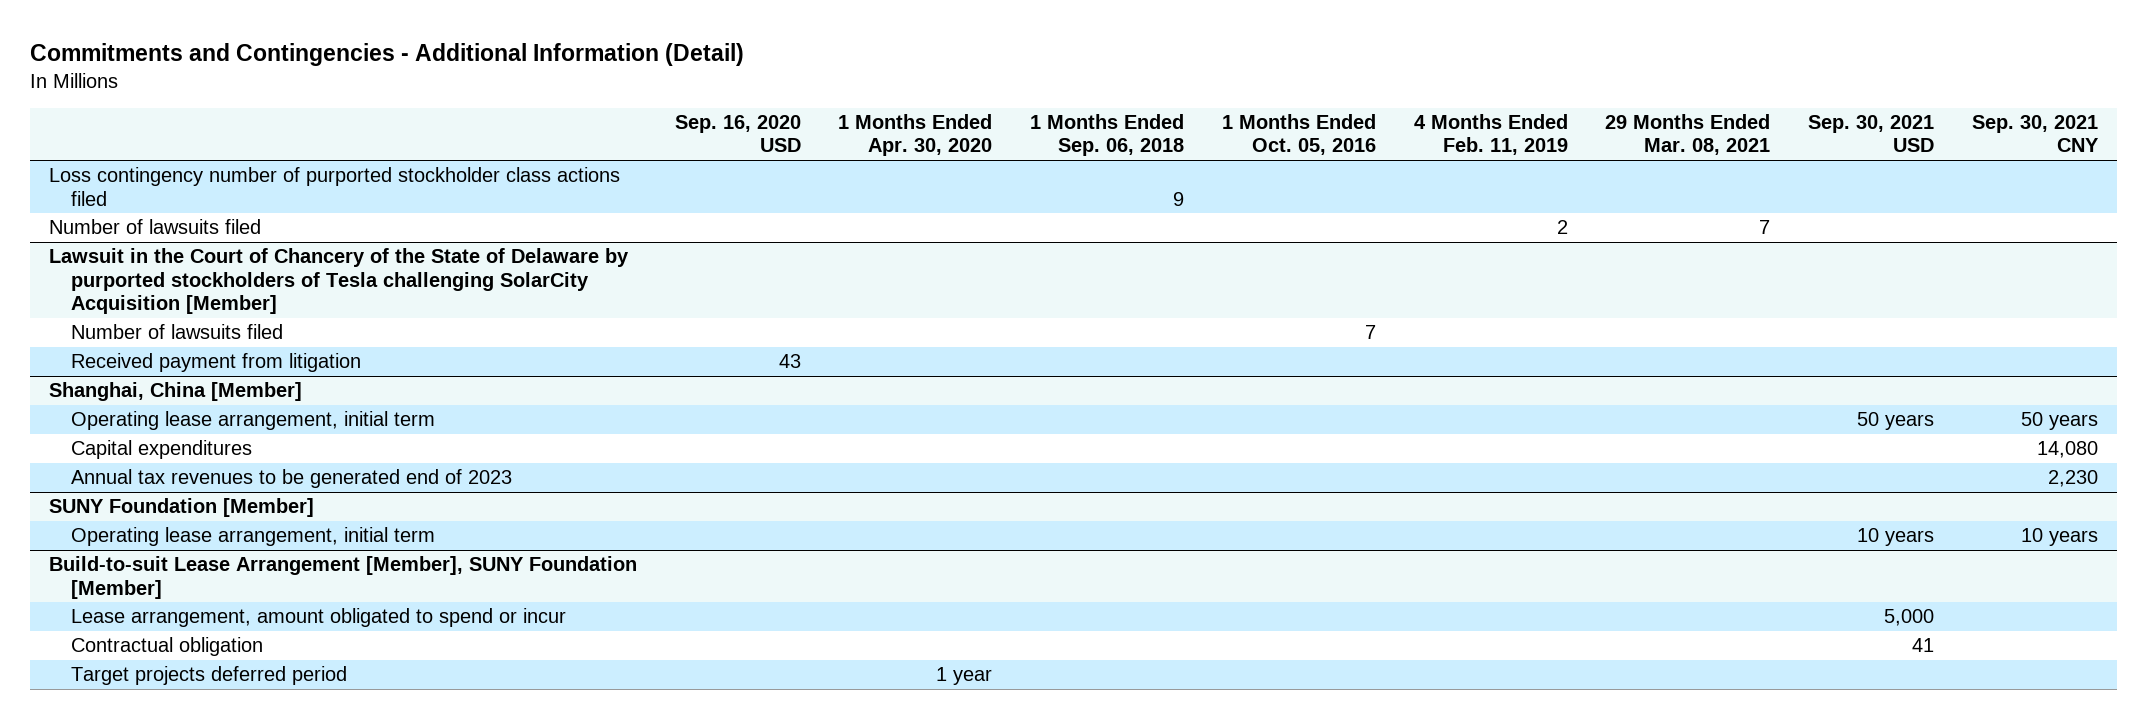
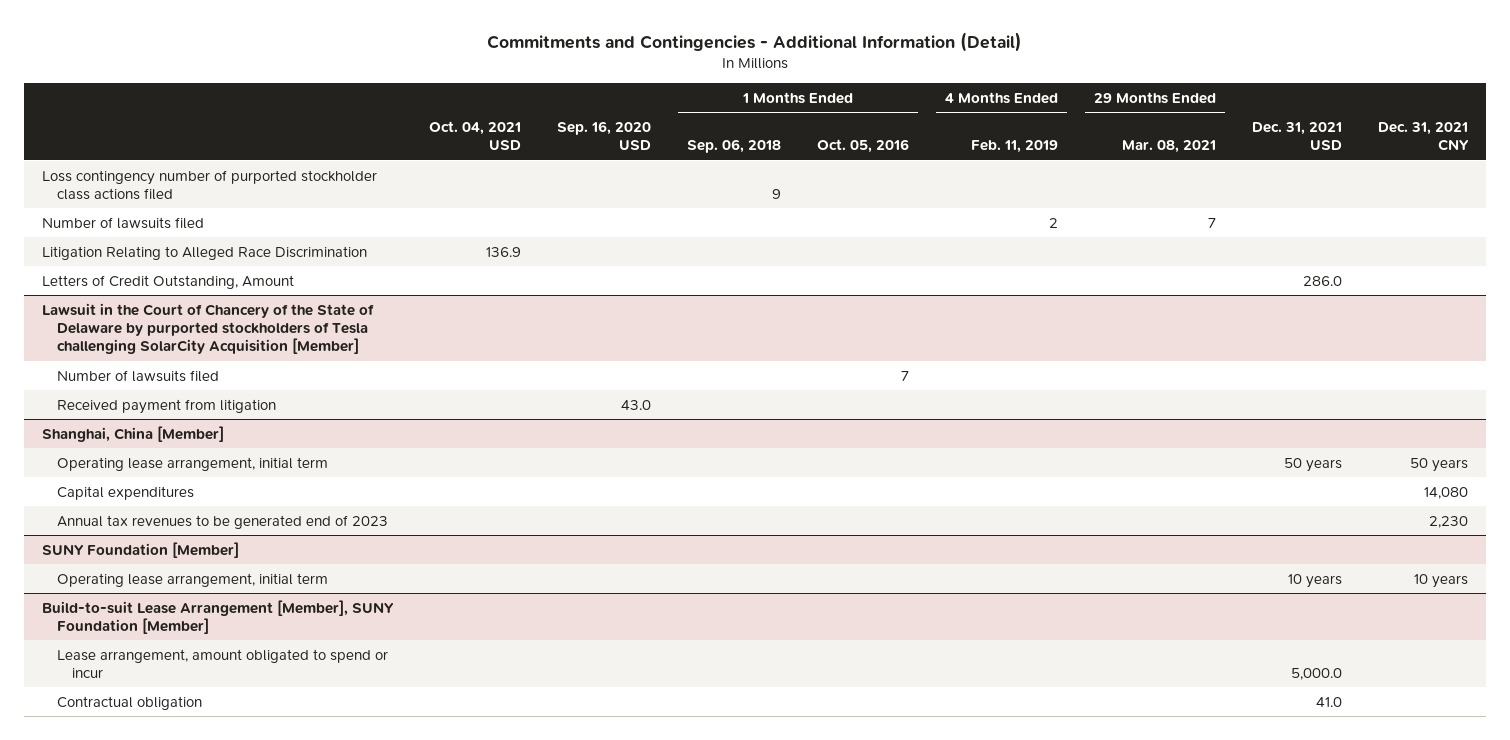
- | Sep. 16, 2020 USD | 1 Months Ended Apr. 30, 2020 | 1 Months Ended Sep. 06, 2018 | 1 Months Ended Oct. 05, 2016 | 4 Months Ended Feb. 11, 2019 | 29 Months Ended Mar. 08, 2021 | Sep. 30, 2021 USD | Sep. 30, 2021 CNY
+ | Oct. 04, 2021 USD | Sep. 16, 2020 USD | 1 Months Ended Sep. 06, 2018 | 1 Months Ended Oct. 05, 2016 | 4 Months Ended Feb. 11, 2019 | 29 Months Ended Mar. 08, 2021 | Dec. 31, 2021 USD | Dec. 31, 2021 CNY
+ Litigation Relating to Alleged Race Discrimination | 136.9 | | | | | | |
+ Letters of Credit Outstanding, Amount | | | | | | | 286.0 |
@ Lawsuit in the Court of Chancery of the State of Delaware by purported stockholders of Tesla challenging SolarCity Acquisition [Member]
- Received payment from litigation | 43 | | | | | | |
+ Received payment from litigation | | 43.0 | | | | | |
@ Build-to-suit Lease Arrangement [Member], SUNY Foundation [Member]
- Target projects deferred period | | 1 year | | | | | |

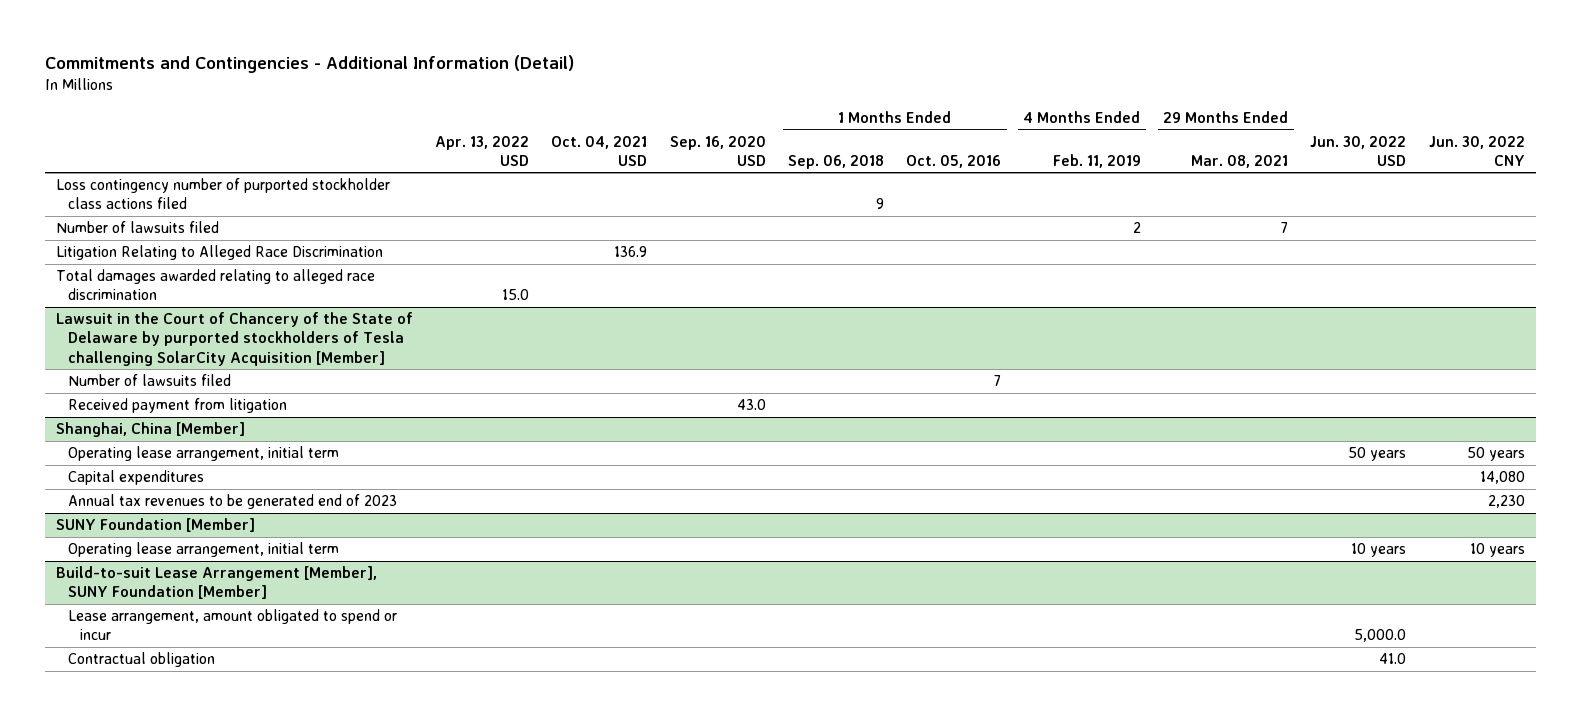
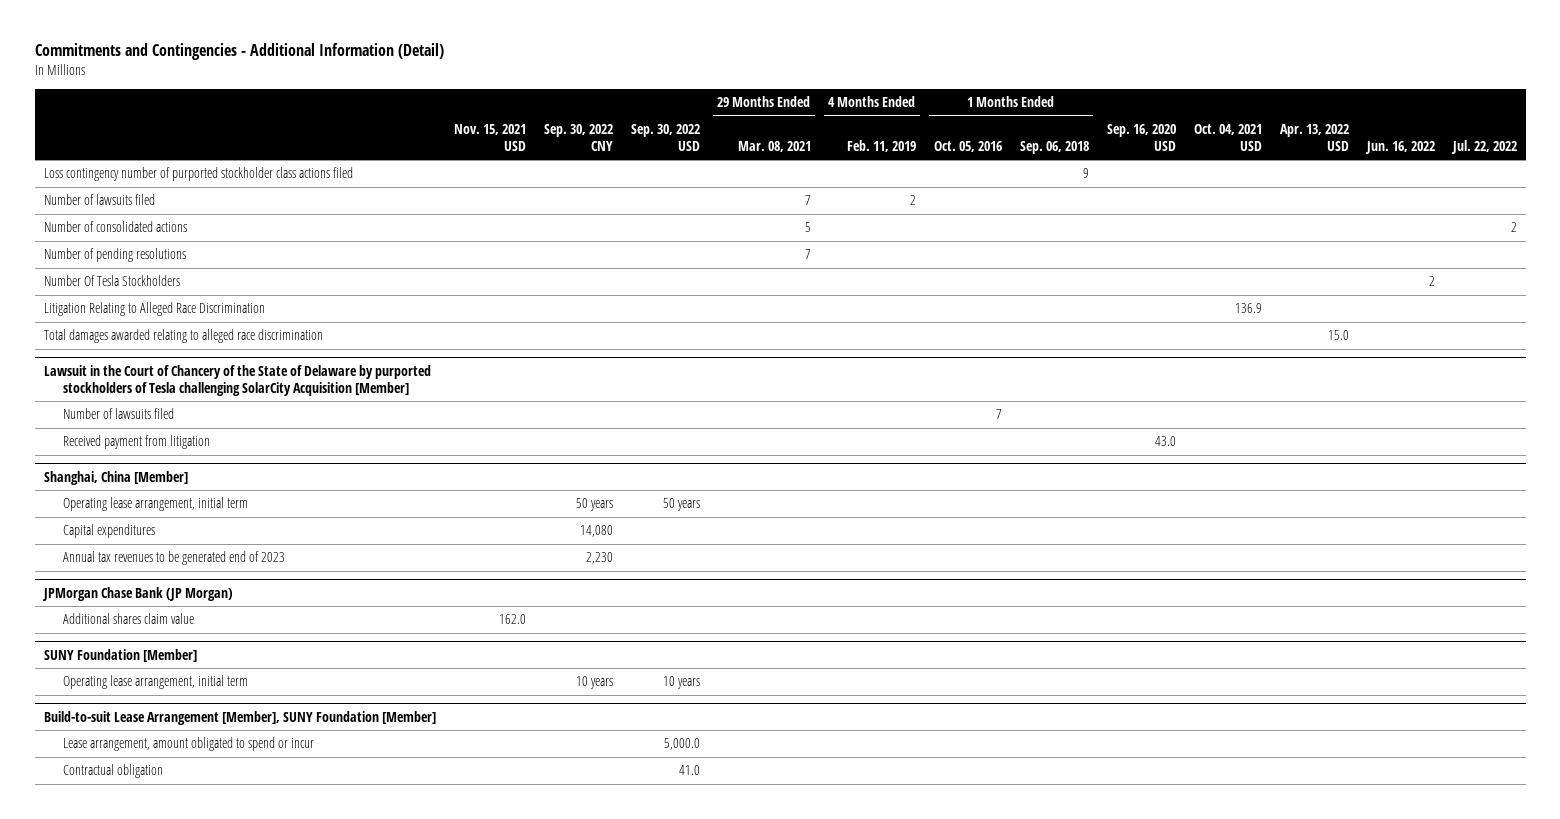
- | Apr. 13, 2022 USD | Oct. 04, 2021 USD | Sep. 16, 2020 USD | 1 Months Ended Sep. 06, 2018 | 1 Months Ended Oct. 05, 2016 | 4 Months Ended Feb. 11, 2019 | 29 Months Ended Mar. 08, 2021 | Jun. 30, 2022 USD | Jun. 30, 2022 CNY
+ | Nov. 15, 2021 USD | Sep. 30, 2022 CNY | Sep. 30, 2022 USD | 29 Months Ended Mar. 08, 2021 | 4 Months Ended Feb. 11, 2019 | 1 Months Ended Oct. 05, 2016 | 1 Months Ended Sep. 06, 2018 | Sep. 16, 2020 USD | Oct. 04, 2021 USD | Apr. 13, 2022 USD | Jun. 16, 2022 | Jul. 22, 2022
+ Number of consolidated actions | | | | 5 | | | | | | | | 2
+ Number of pending resolutions | | | | 7 | | | | | | | |
+ Number Of Tesla Stockholders | | | | | | | | | | | 2 |
+ JPMorgan Chase Bank (JP Morgan)
+ Additional shares claim value | 162.0 | | | | | | | | | | |

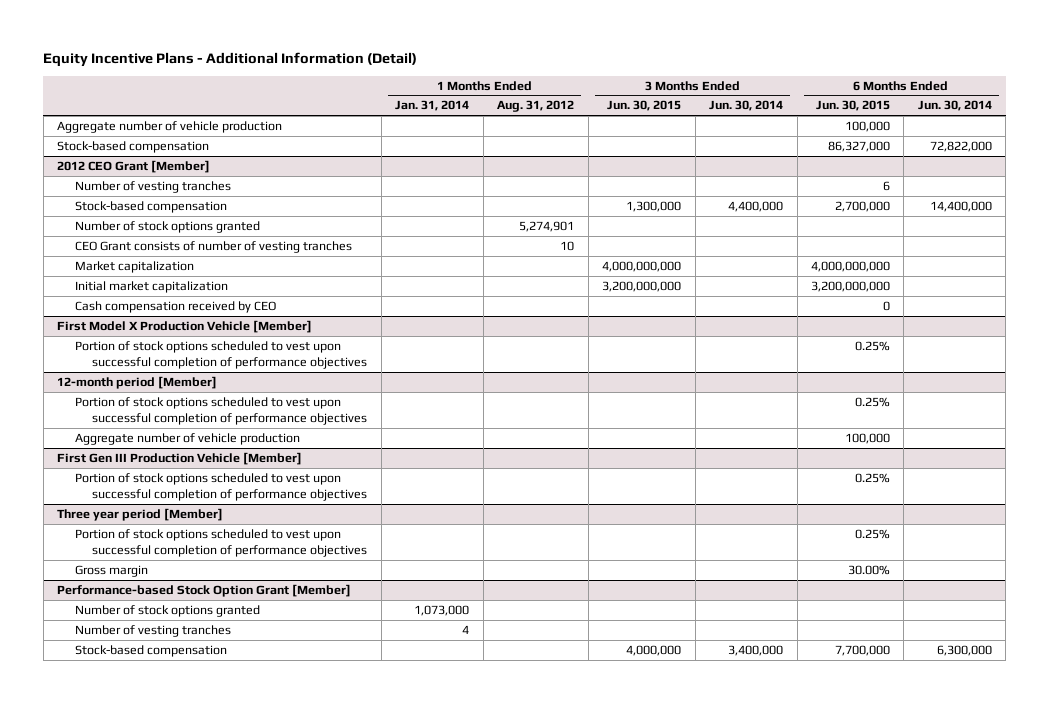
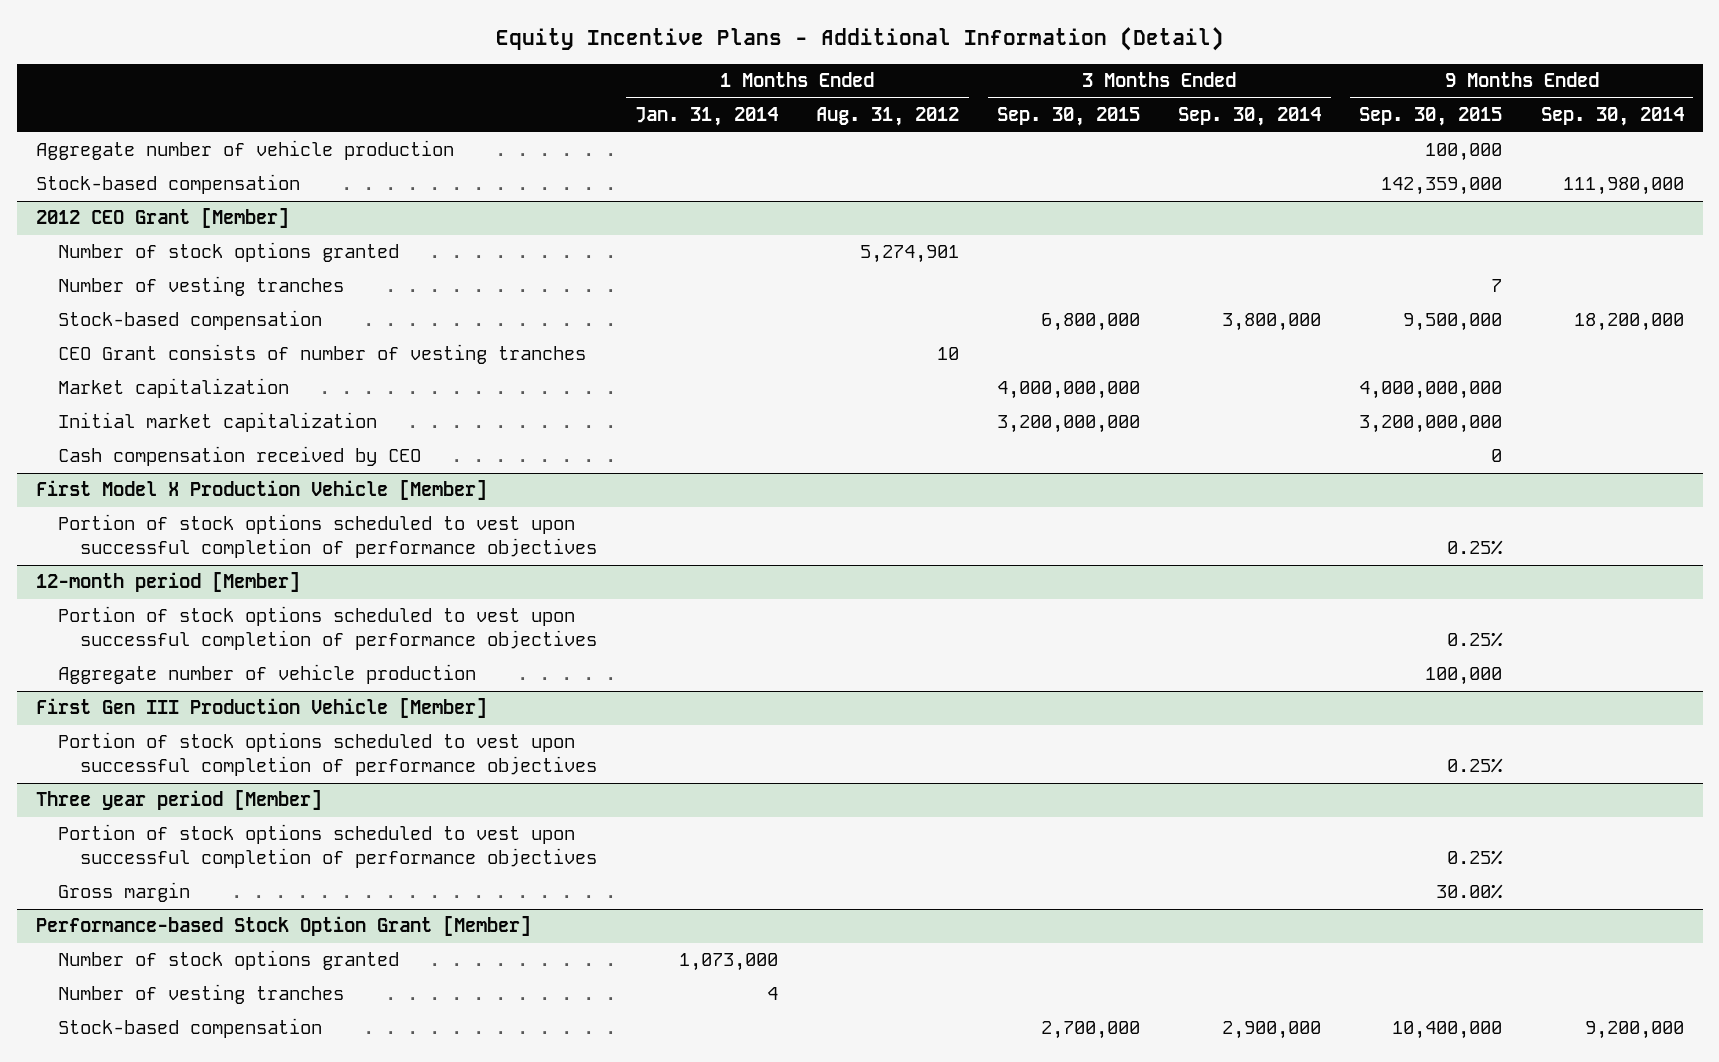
- | 1 Months Ended Jan. 31, 2014 | 1 Months Ended Aug. 31, 2012 | 3 Months Ended Jun. 30, 2015 | 3 Months Ended Jun. 30, 2014 | 6 Months Ended Jun. 30, 2015 | 6 Months Ended Jun. 30, 2014
+ | 1 Months Ended Jan. 31, 2014 | 1 Months Ended Aug. 31, 2012 | 3 Months Ended Sep. 30, 2015 | 3 Months Ended Sep. 30, 2014 | 9 Months Ended Sep. 30, 2015 | 9 Months Ended Sep. 30, 2014
@ 2012 CEO Grant [Member]
moved up: Number of stock options granted | | 5,274,901 | | | |

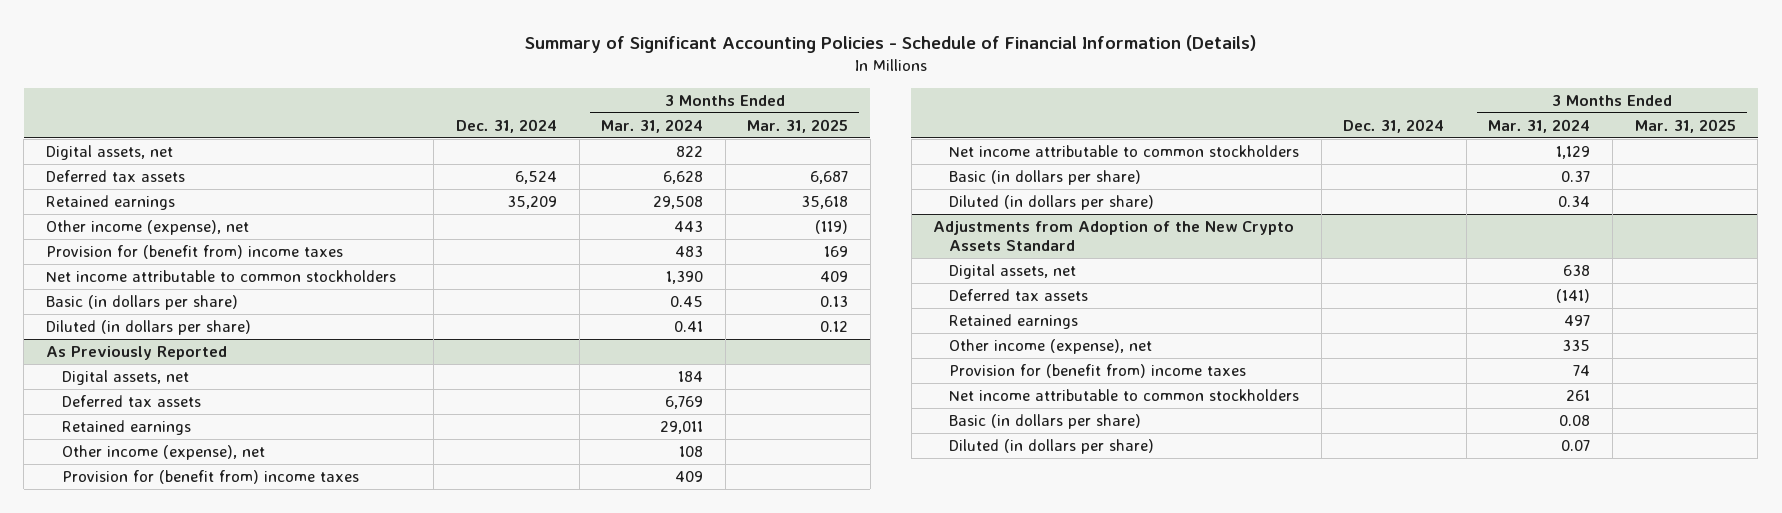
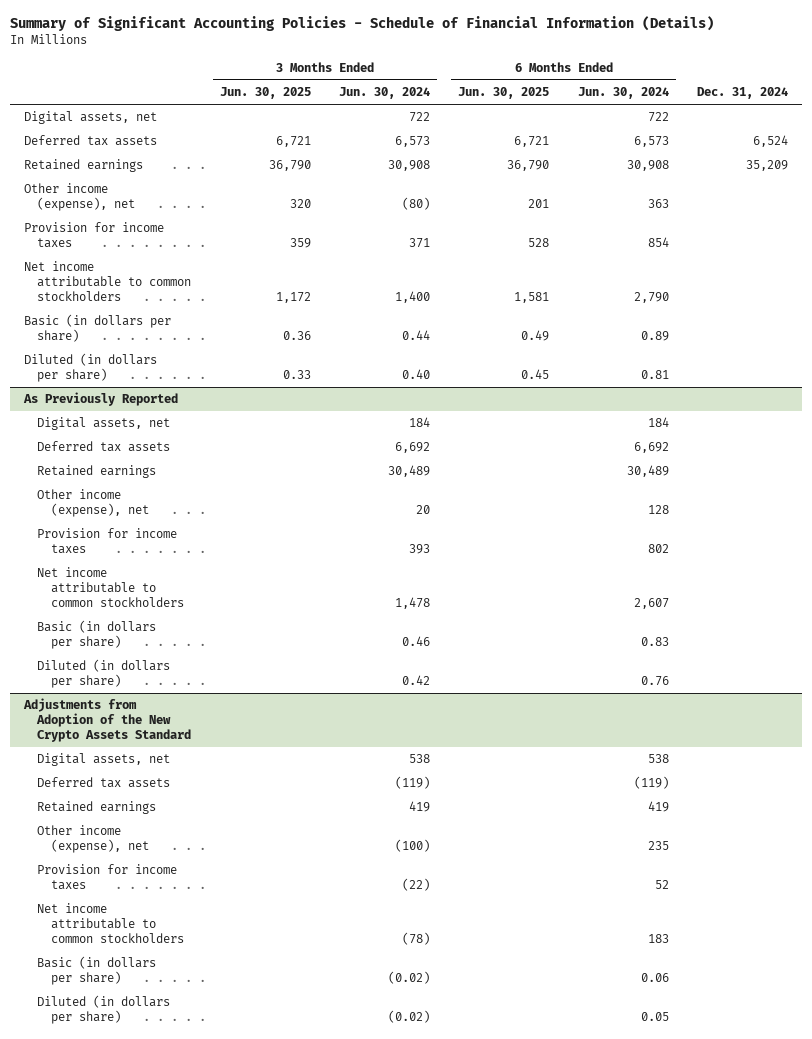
- | Dec. 31, 2024 | 3 Months Ended Mar. 31, 2024 | 3 Months Ended Mar. 31, 2025
+ | 3 Months Ended Jun. 30, 2025 | 3 Months Ended Jun. 30, 2024 | 6 Months Ended Jun. 30, 2025 | 6 Months Ended Jun. 30, 2024 | Dec. 31, 2024
- Provision for (benefit from) income taxes | | 483 | 169
+ Provision for income taxes | 359 | 371 | 528 | 854 |
@ As Previously Reported
- Provision for (benefit from) income taxes | | 409 |
+ Provision for income taxes | | 393 | | 802 |
@ Adjustments from Adoption of the New Crypto Assets Standard
- Provision for (benefit from) income taxes | | 74 |
+ Provision for income taxes | | (22) | | 52 |

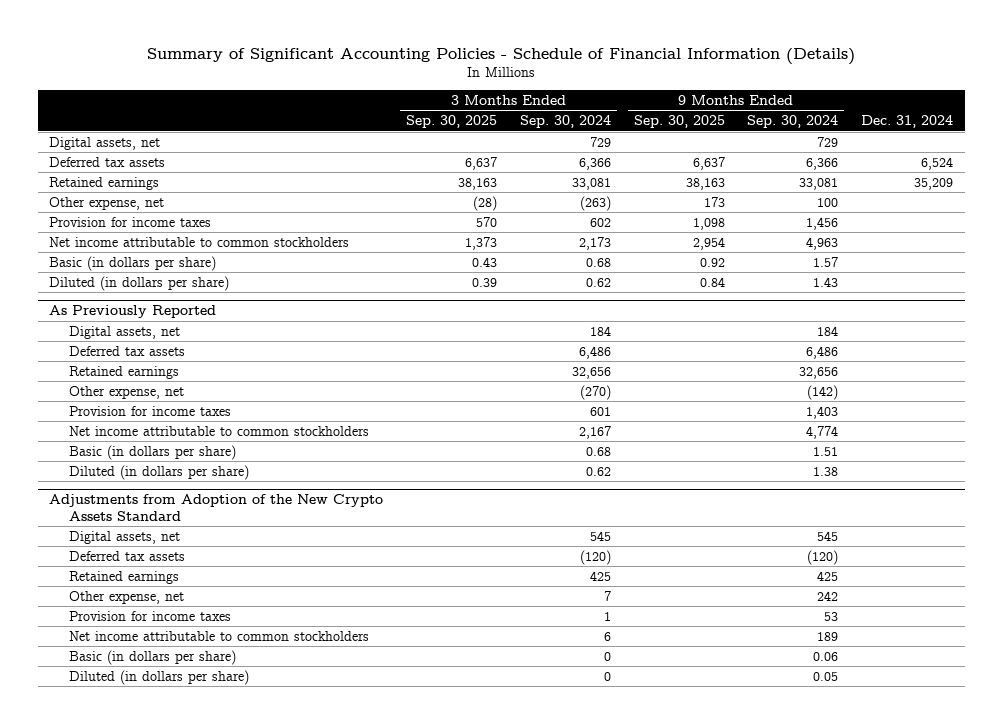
- | 3 Months Ended Jun. 30, 2025 | 3 Months Ended Jun. 30, 2024 | 6 Months Ended Jun. 30, 2025 | 6 Months Ended Jun. 30, 2024 | Dec. 31, 2024
+ | 3 Months Ended Sep. 30, 2025 | 3 Months Ended Sep. 30, 2024 | 9 Months Ended Sep. 30, 2025 | 9 Months Ended Sep. 30, 2024 | Dec. 31, 2024
- Other income (expense), net | 320 | (80) | 201 | 363 |
+ Other expense, net | (28) | (263) | 173 | 100 |
@ As Previously Reported
- Other income (expense), net | | 20 | | 128 |
+ Other expense, net | | (270) | | (142) |
@ Adjustments from Adoption of the New Crypto Assets Standard
- Other income (expense), net | | (100) | | 235 |
+ Other expense, net | | 7 | | 242 |

